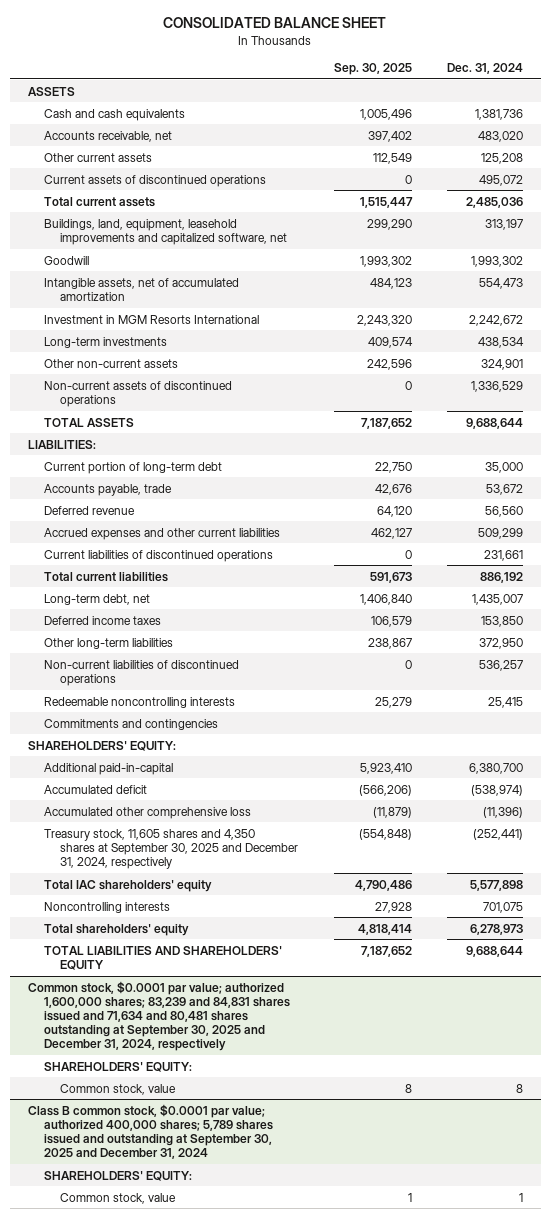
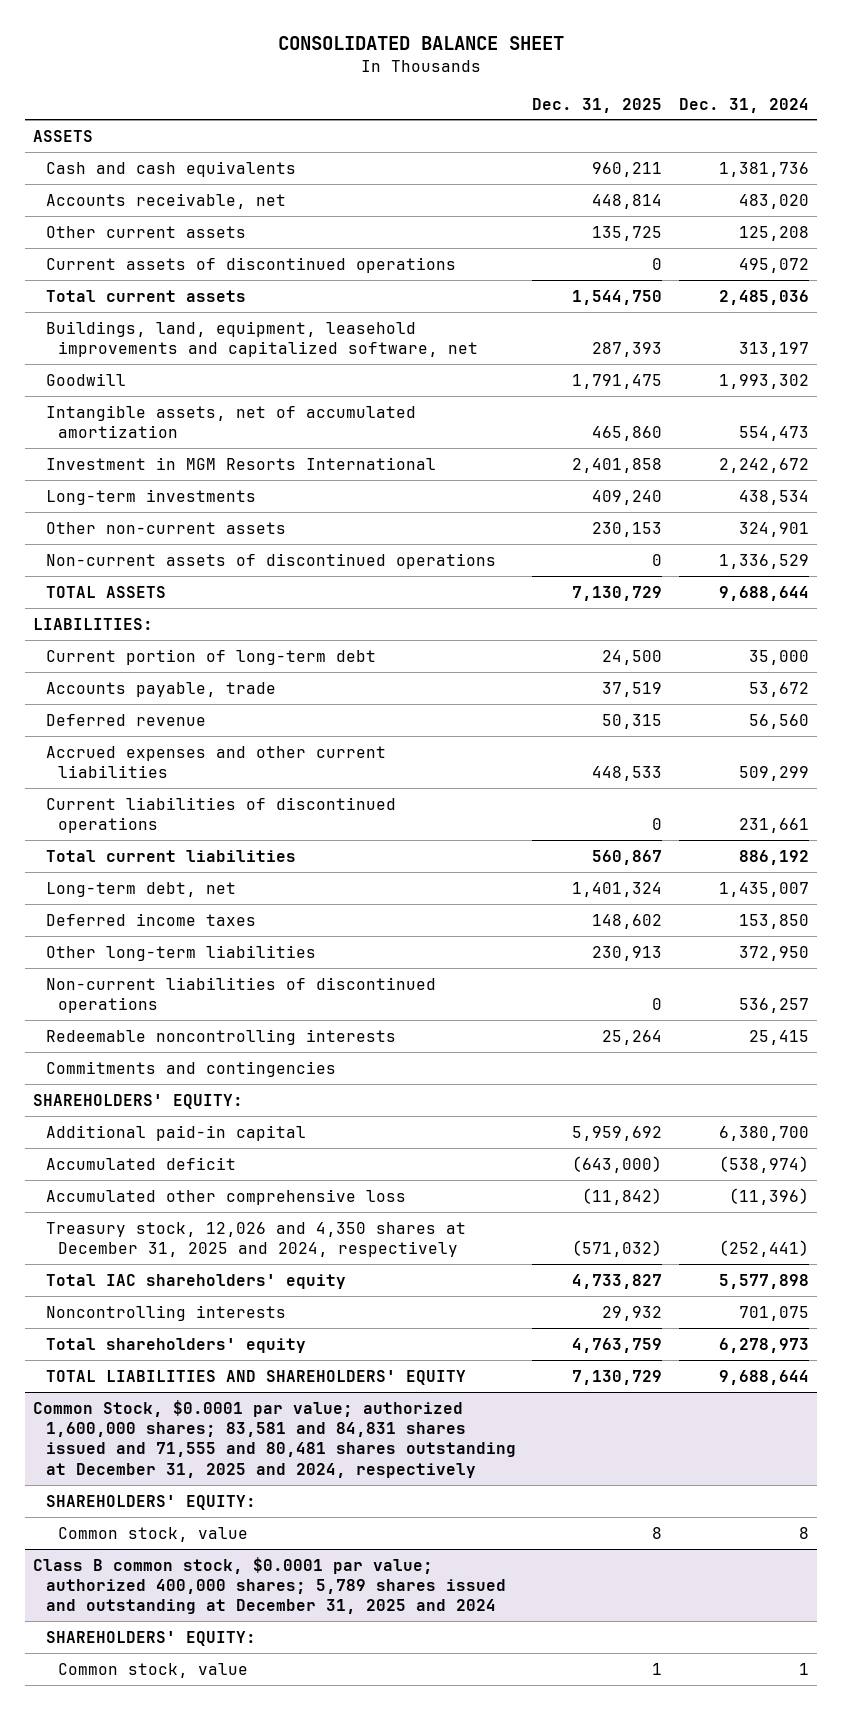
- | Sep. 30, 2025 | Dec. 31, 2024
+ | Dec. 31, 2025 | Dec. 31, 2024
- Additional paid-in-capital | 5,923,410 | 6,380,700
+ Additional paid-in capital | 5,959,692 | 6,380,700
- Treasury stock, 11,605 shares and 4,350 shares at September 30, 2025 and December 31, 2024, respectively | (554,848) | (252,441)
+ Treasury stock, 12,026 and 4,350 shares at December 31, 2025 and 2024, respectively | (571,032) | (252,441)
- Common stock, $0.0001 par value; authorized 1,600,000 shares; 83,239 and 84,831 shares issued and 71,634 and 80,481 shares outstanding at September 30, 2025 and December 31, 2024, respectively
+ Common Stock, $0.0001 par value; authorized 1,600,000 shares; 83,581 and 84,831 shares issued and 71,555 and 80,481 shares outstanding at December 31, 2025 and 2024, respectively
- Class B common stock, $0.0001 par value; authorized 400,000 shares; 5,789 shares issued and outstanding at September 30, 2025 and December 31, 2024
+ Class B common stock, $0.0001 par value; authorized 400,000 shares; 5,789 shares issued and outstanding at December 31, 2025 and 2024

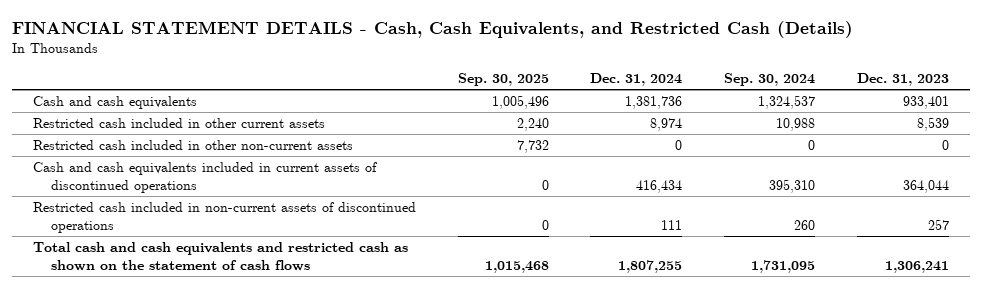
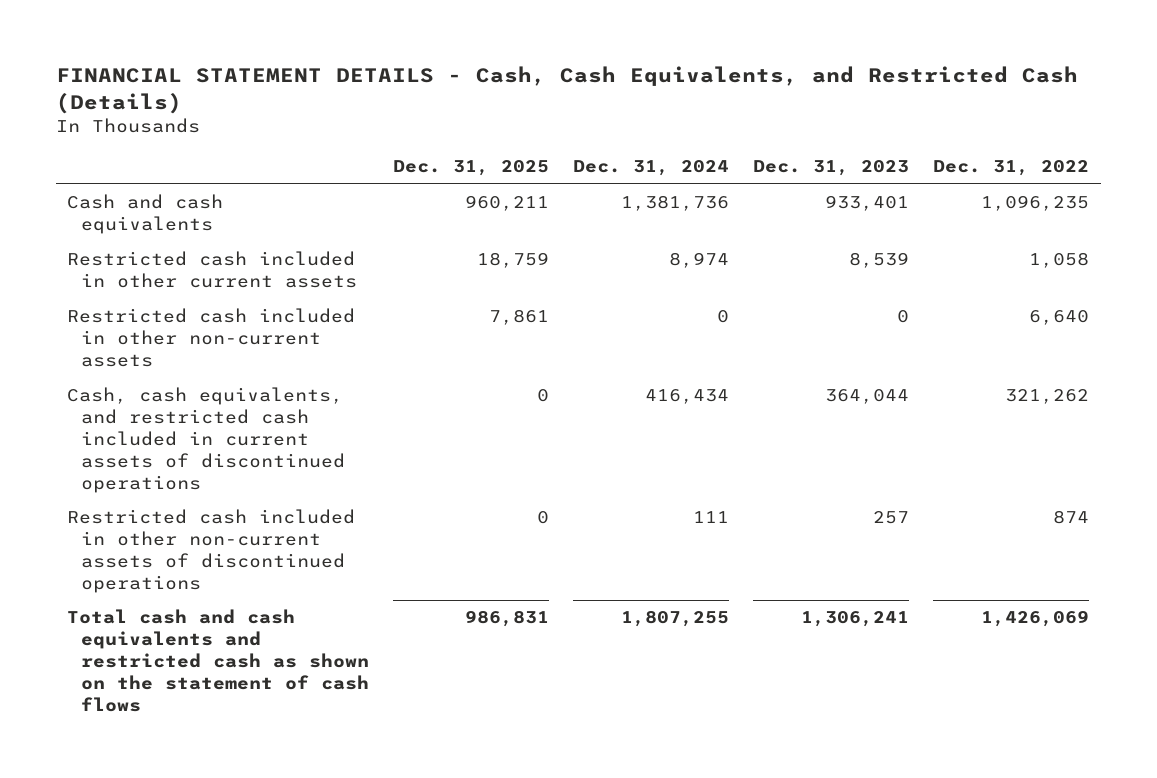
- | Sep. 30, 2025 | Dec. 31, 2024 | Sep. 30, 2024 | Dec. 31, 2023
+ | Dec. 31, 2025 | Dec. 31, 2024 | Dec. 31, 2023 | Dec. 31, 2022
- Cash and cash equivalents included in current assets of discontinued operations | 0 | 416,434 | 395,310 | 364,044
- Restricted cash included in non-current assets of discontinued operations | 0 | 111 | 260 | 257
+ Cash, cash equivalents, and restricted cash included in current assets of discontinued operations | 0 | 416,434 | 364,044 | 321,262
+ Restricted cash included in other non-current assets of discontinued operations | 0 | 111 | 257 | 874

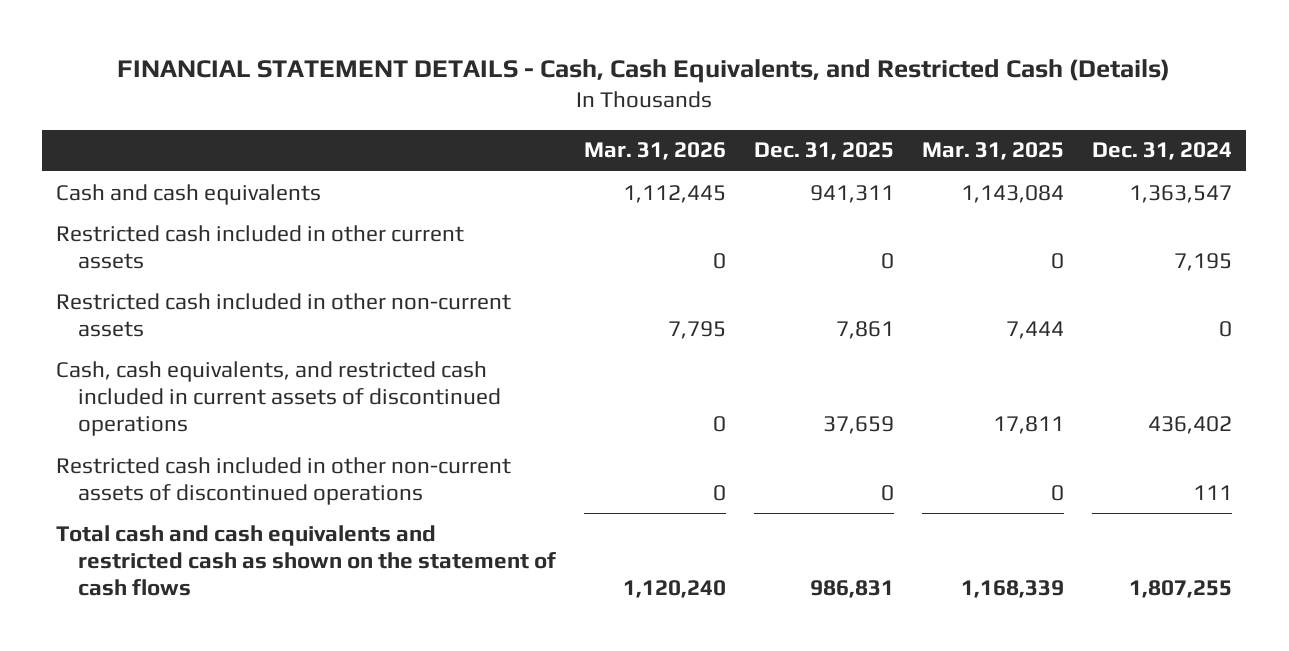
- | Dec. 31, 2025 | Dec. 31, 2024 | Dec. 31, 2023 | Dec. 31, 2022
+ | Mar. 31, 2026 | Dec. 31, 2025 | Mar. 31, 2025 | Dec. 31, 2024
- Cash and cash equivalents | 960,211 | 1,381,736 | 933,401 | 1,096,235
- Restricted cash included in other current assets | 18,759 | 8,974 | 8,539 | 1,058
+ Cash and cash equivalents | 1,112,445 | 941,311 | 1,143,084 | 1,363,547
+ Restricted cash included in other current assets | 0 | 0 | 0 | 7,195
- Cash, cash equivalents, and restricted cash included in current assets of discontinued operations | 0 | 416,434 | 364,044 | 321,262
+ Cash, cash equivalents, and restricted cash included in current assets of discontinued operations | 0 | 37,659 | 17,811 | 436,402

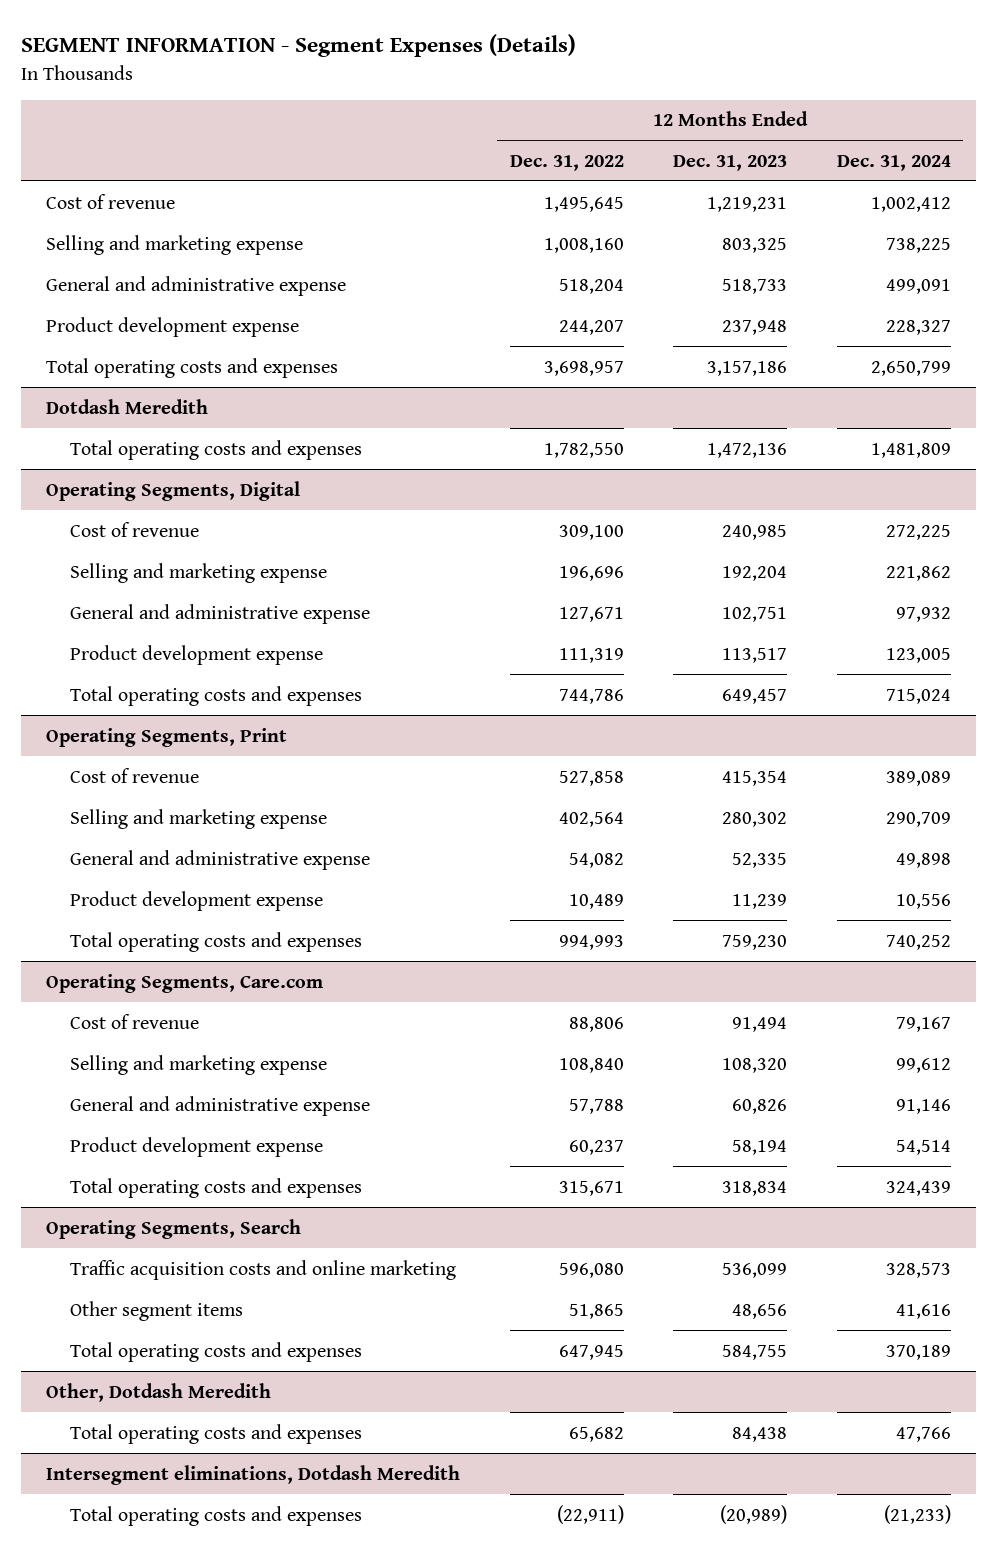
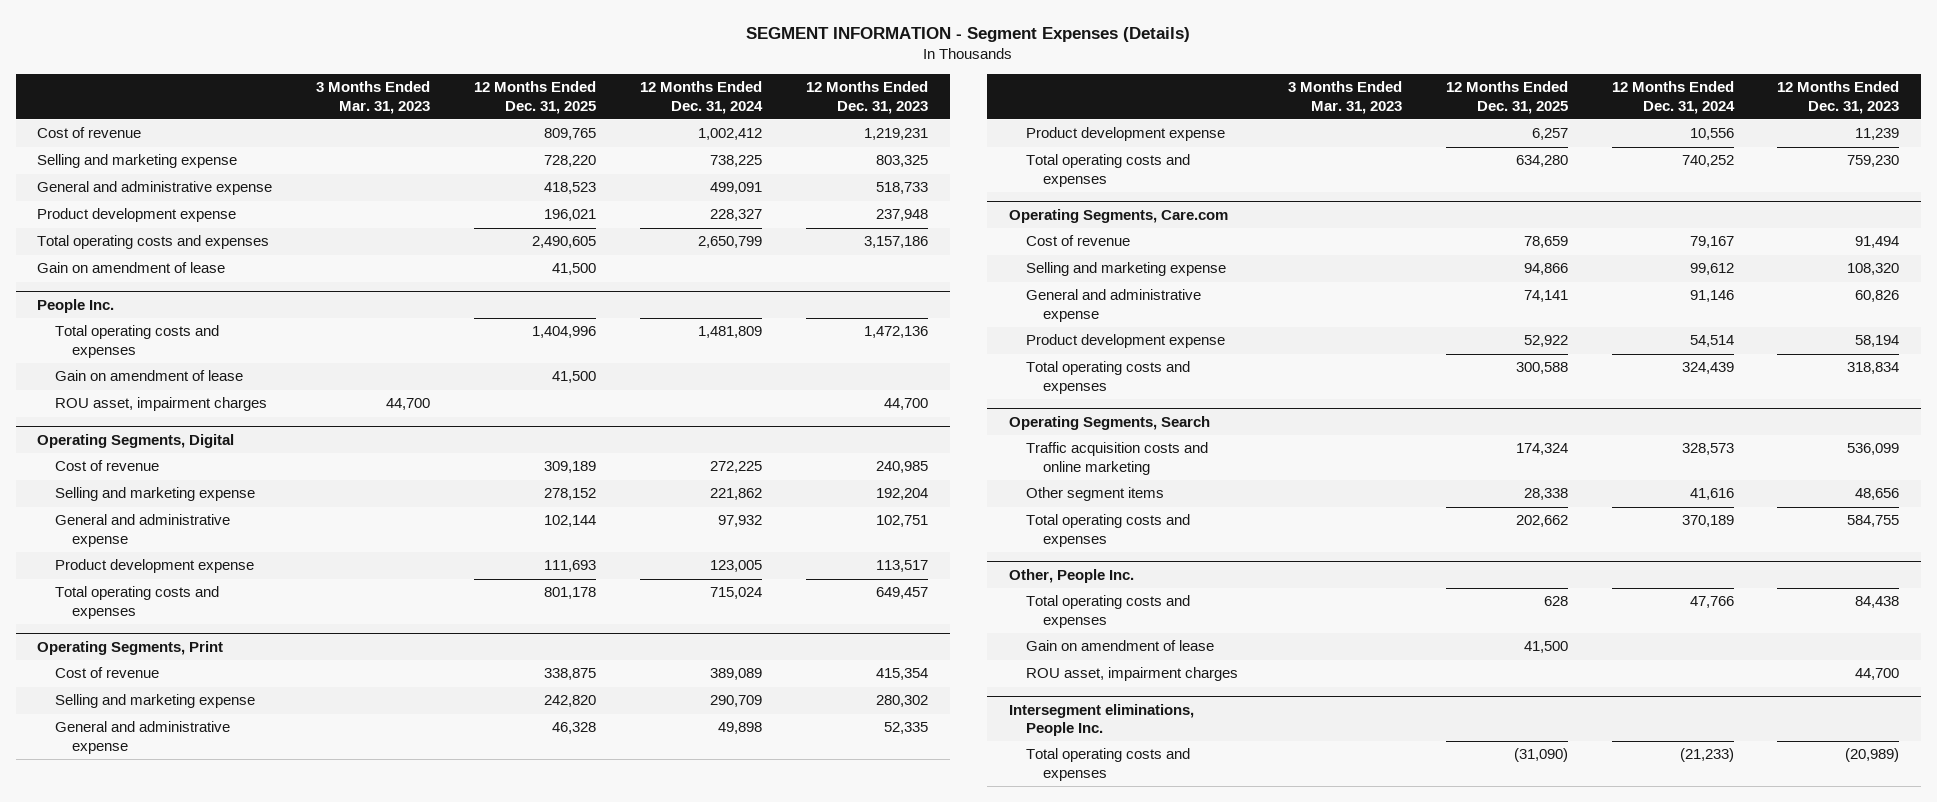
- | 12 Months Ended Dec. 31, 2022 | 12 Months Ended Dec. 31, 2023 | 12 Months Ended Dec. 31, 2024
+ | 3 Months Ended Mar. 31, 2023 | 12 Months Ended Dec. 31, 2025 | 12 Months Ended Dec. 31, 2024 | 12 Months Ended Dec. 31, 2023
- Dotdash Meredith
+ Gain on amendment of lease | | 41,500 | |
+ People Inc.
+ Gain on amendment of lease | | 41,500 | |
+ ROU asset, impairment charges | 44,700 | | | 44,700
- Other, Dotdash Meredith
+ Other, People Inc.
- Intersegment eliminations, Dotdash Meredith
+ Gain on amendment of lease | | 41,500 | |
+ ROU asset, impairment charges | | | | 44,700
+ Intersegment eliminations, People Inc.

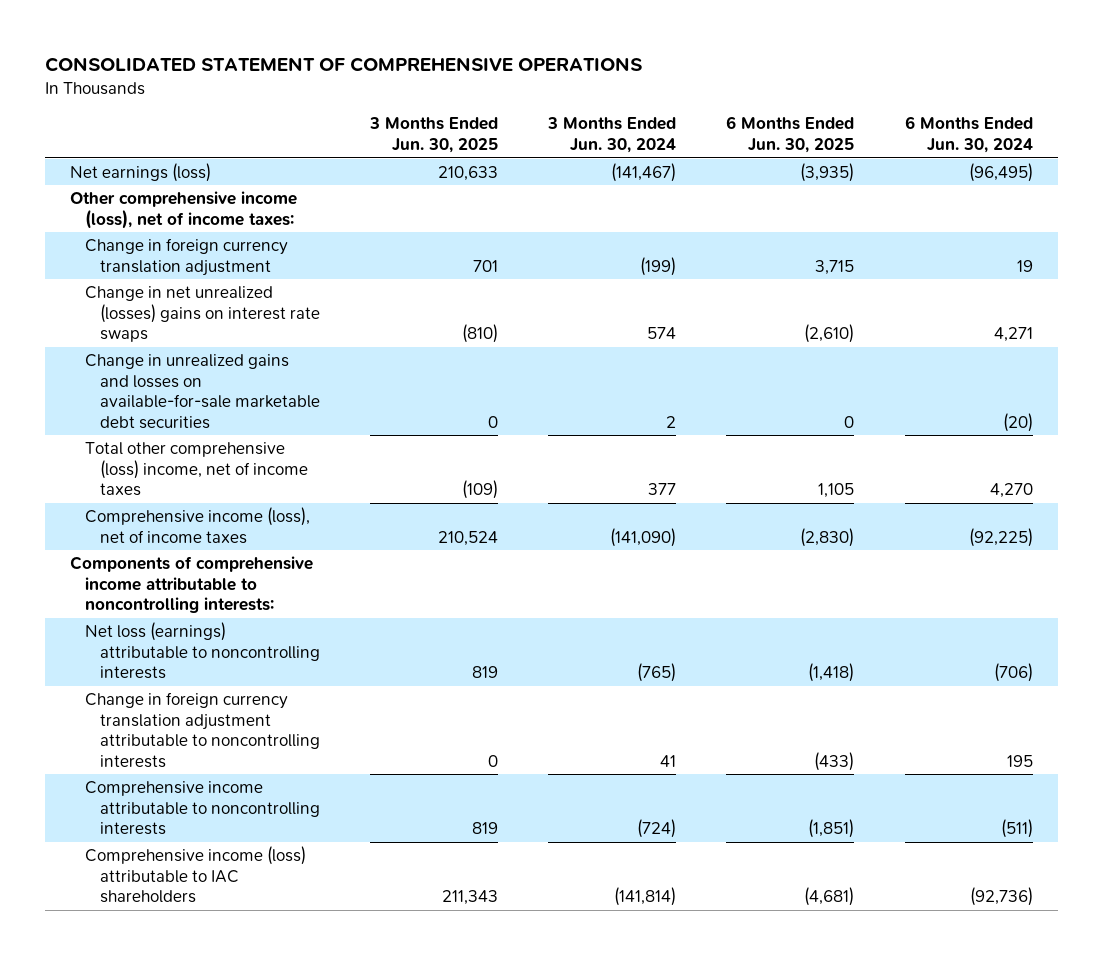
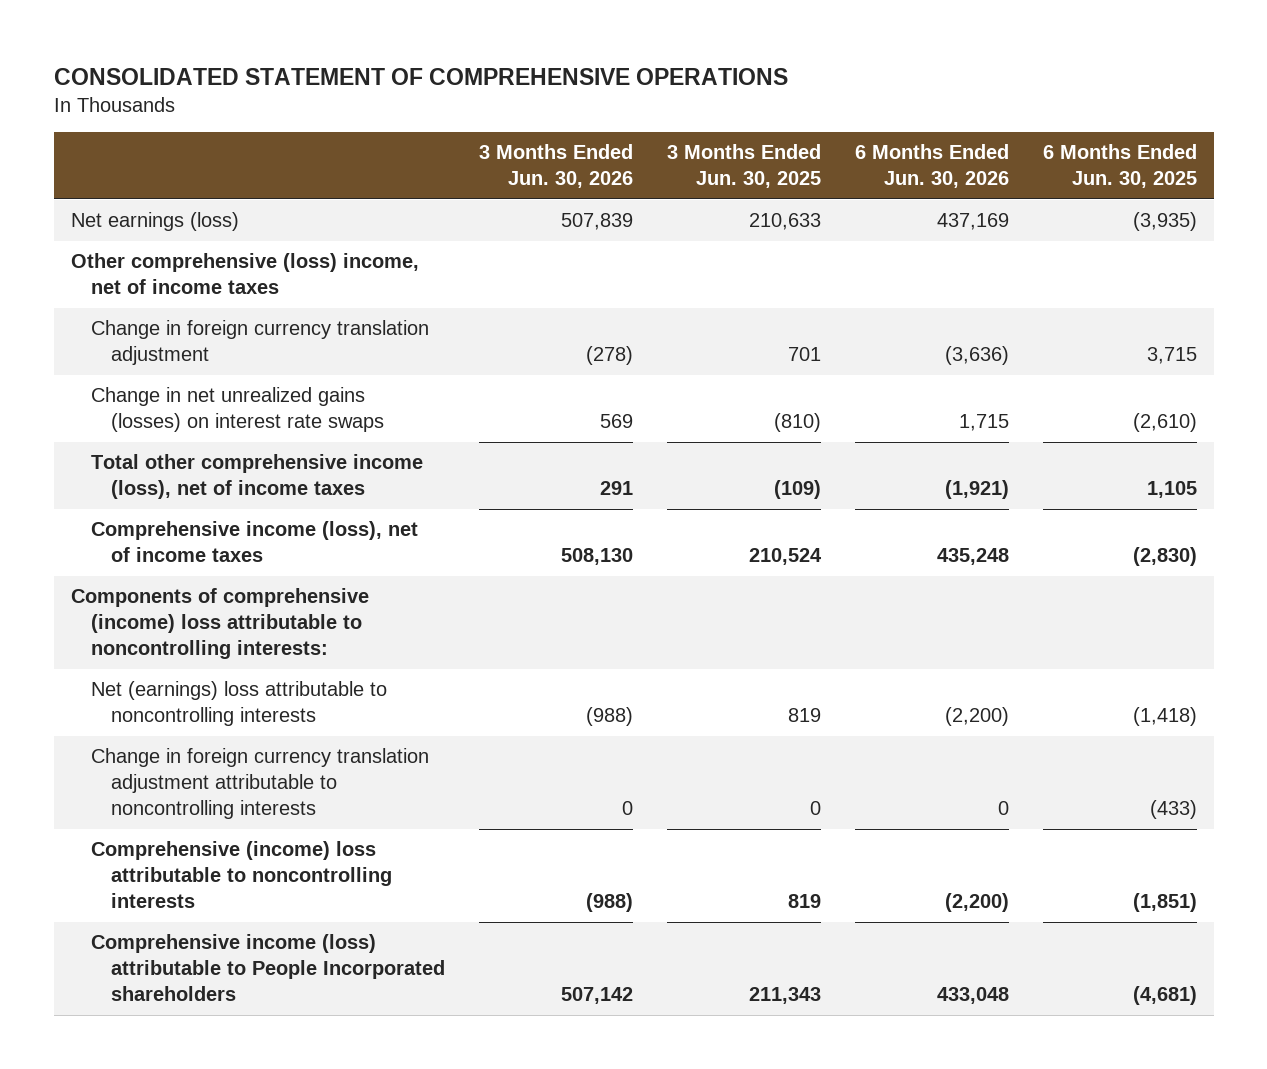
- | 3 Months Ended Jun. 30, 2025 | 3 Months Ended Jun. 30, 2024 | 6 Months Ended Jun. 30, 2025 | 6 Months Ended Jun. 30, 2024
+ | 3 Months Ended Jun. 30, 2026 | 3 Months Ended Jun. 30, 2025 | 6 Months Ended Jun. 30, 2026 | 6 Months Ended Jun. 30, 2025
- Other comprehensive income (loss), net of income taxes:
+ Other comprehensive (loss) income, net of income taxes
- Change in net unrealized (losses) gains on interest rate swaps | (810) | 574 | (2,610) | 4,271
- Change in unrealized gains and losses on available-for-sale marketable debt securities | 0 | 2 | 0 | (20)
- Total other comprehensive (loss) income, net of income taxes | (109) | 377 | 1,105 | 4,270
+ Change in net unrealized gains (losses) on interest rate swaps | 569 | (810) | 1,715 | (2,610)
+ Total other comprehensive income (loss), net of income taxes | 291 | (109) | (1,921) | 1,105
- Components of comprehensive income attributable to noncontrolling interests:
- Net loss (earnings) attributable to noncontrolling interests | 819 | (765) | (1,418) | (706)
+ Components of comprehensive (income) loss attributable to noncontrolling interests:
+ Net (earnings) loss attributable to noncontrolling interests | (988) | 819 | (2,200) | (1,418)
- Comprehensive income attributable to noncontrolling interests | 819 | (724) | (1,851) | (511)
- Comprehensive income (loss) attributable to IAC shareholders | 211,343 | (141,814) | (4,681) | (92,736)
+ Comprehensive (income) loss attributable to noncontrolling interests | (988) | 819 | (2,200) | (1,851)
+ Comprehensive income (loss) attributable to People Incorporated shareholders | 507,142 | 211,343 | 433,048 | (4,681)

